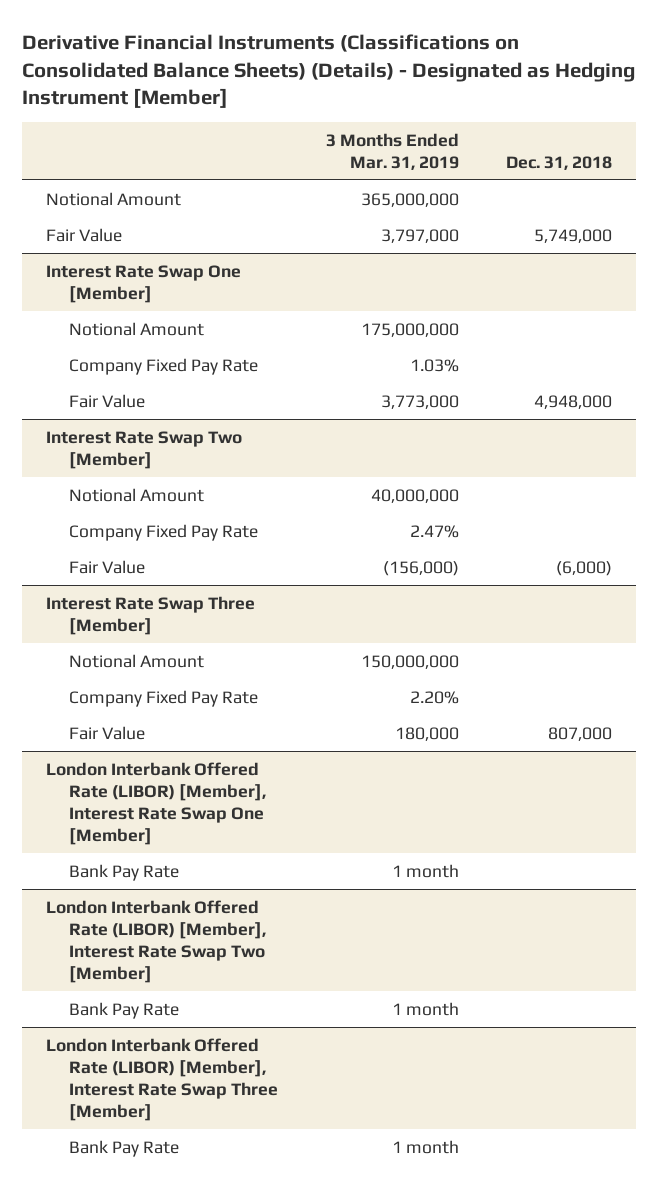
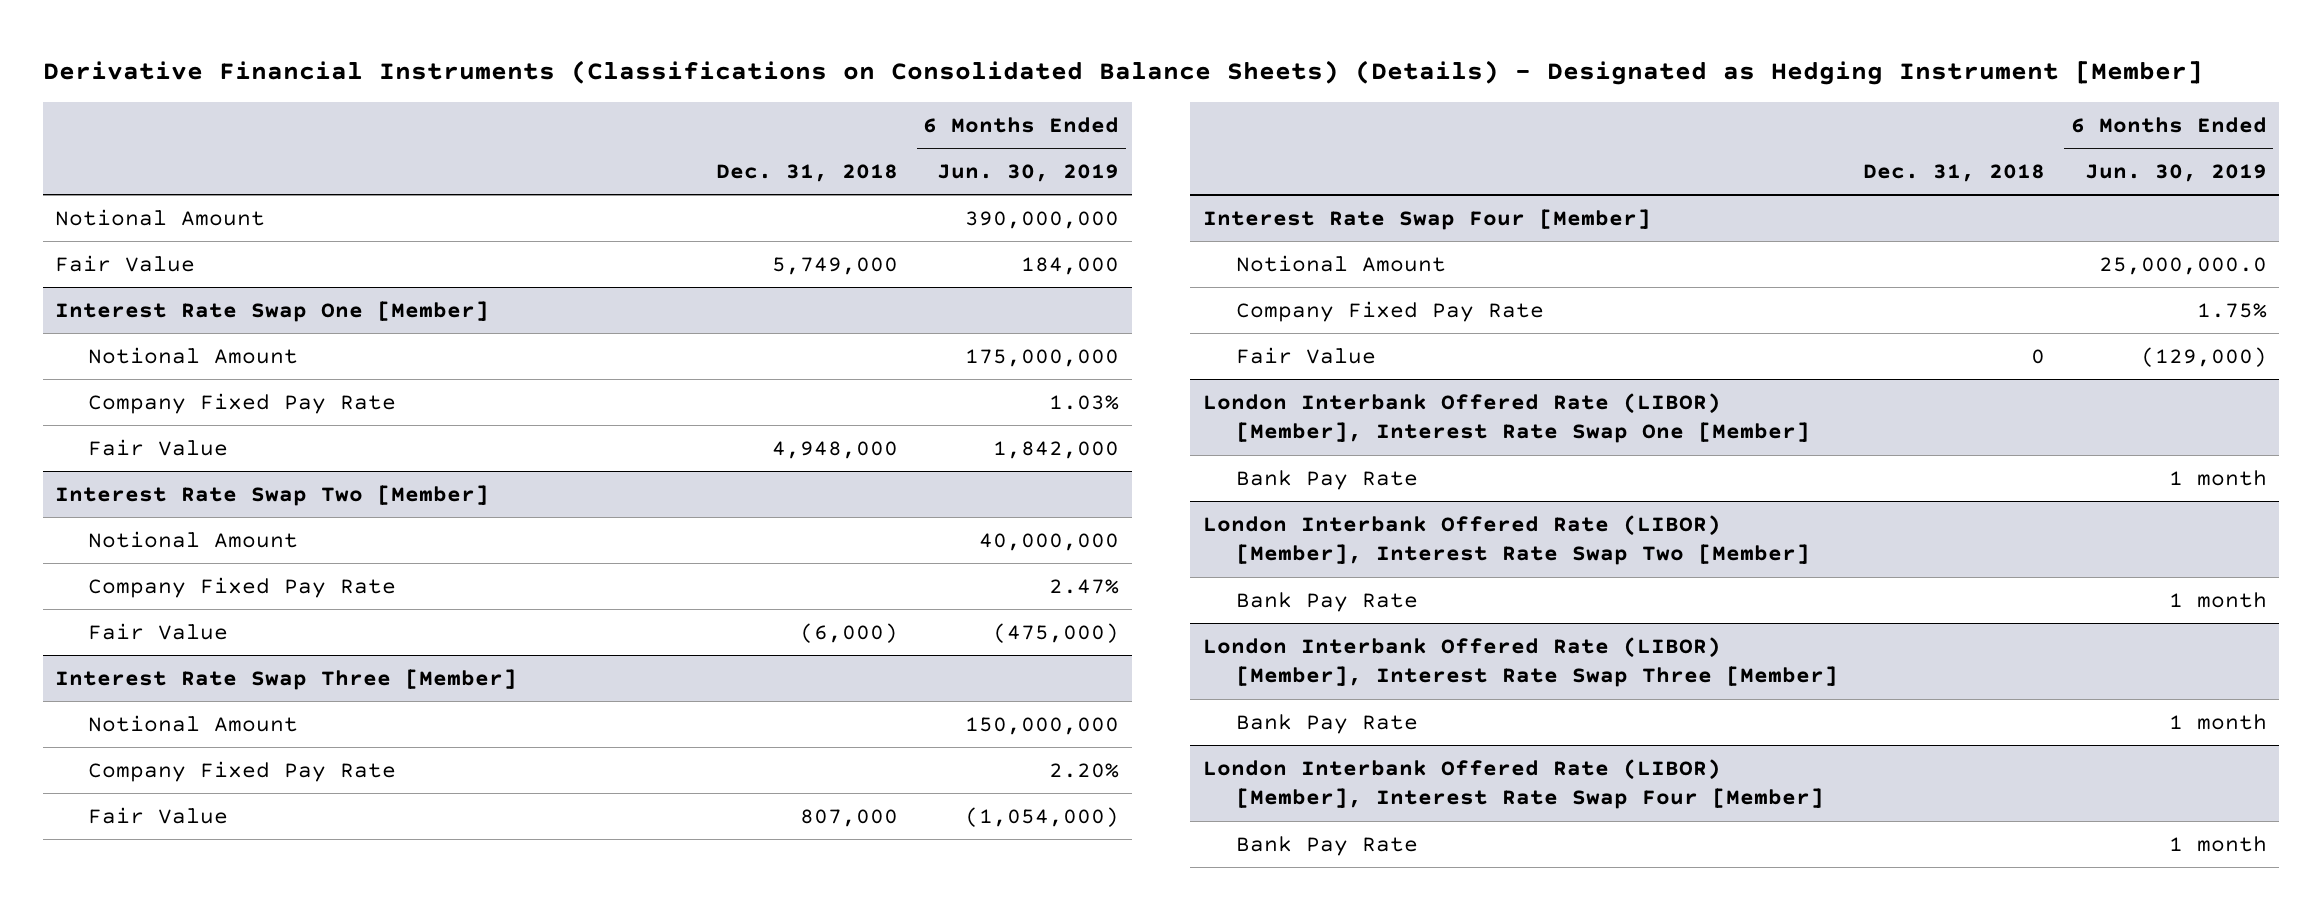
- | 3 Months Ended Mar. 31, 2019 | Dec. 31, 2018
+ | Dec. 31, 2018 | 6 Months Ended Jun. 30, 2019
+ Interest Rate Swap Four [Member]
+ Notional Amount | | 25,000,000.0
+ Company Fixed Pay Rate | | 1.75%
+ Fair Value | 0 | (129,000)
+ London Interbank Offered Rate (LIBOR) [Member], Interest Rate Swap Four [Member]
+ Bank Pay Rate | | 1 month

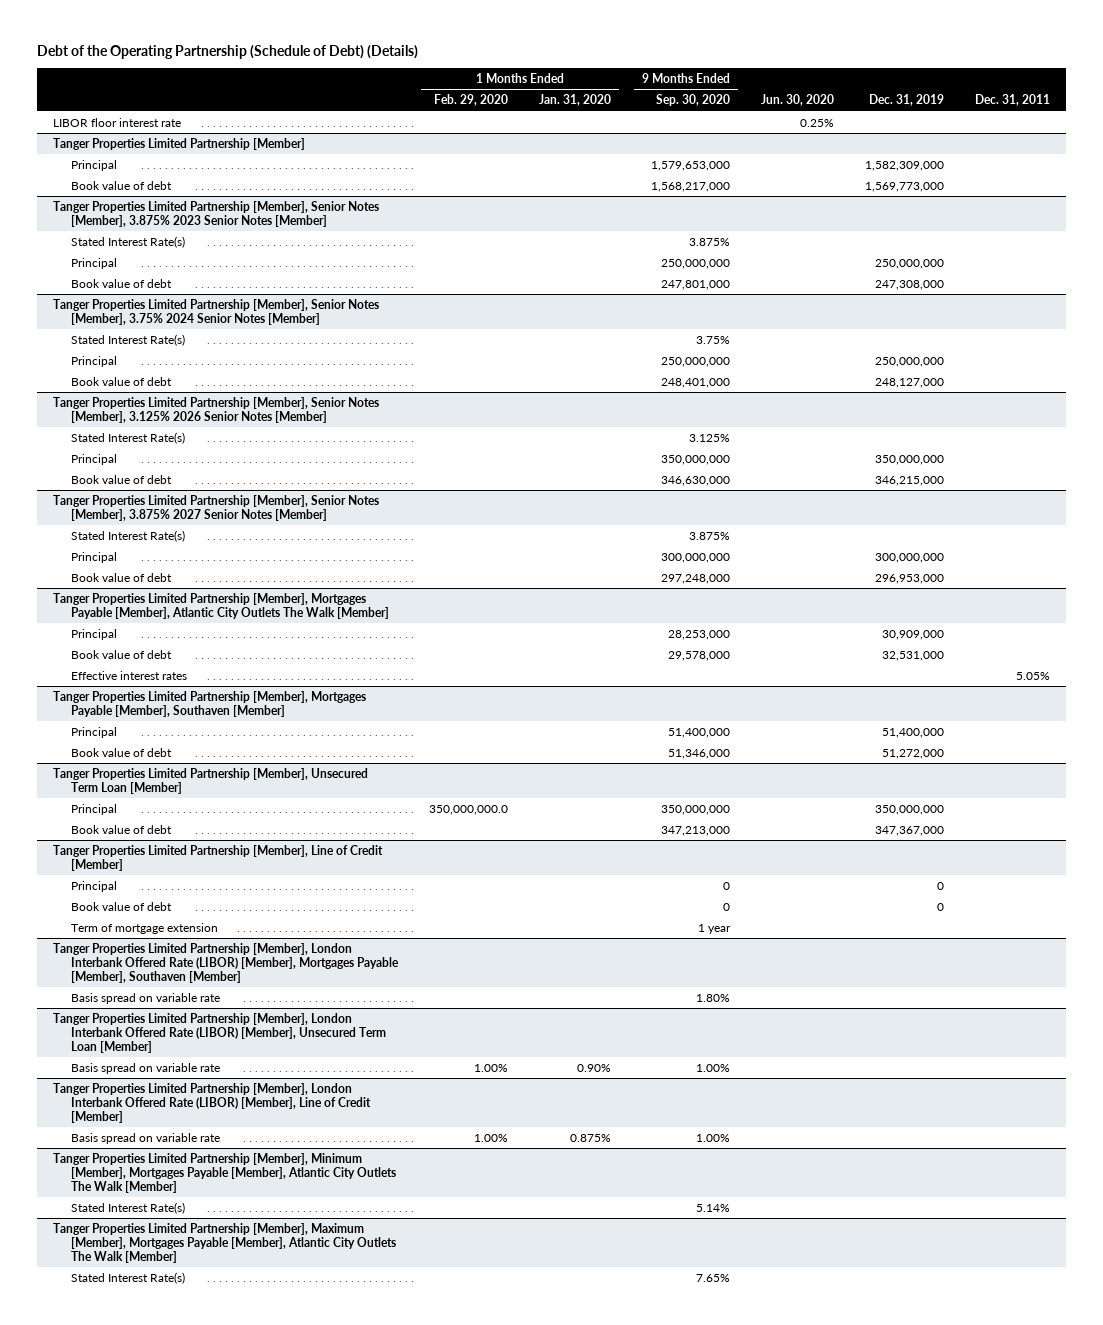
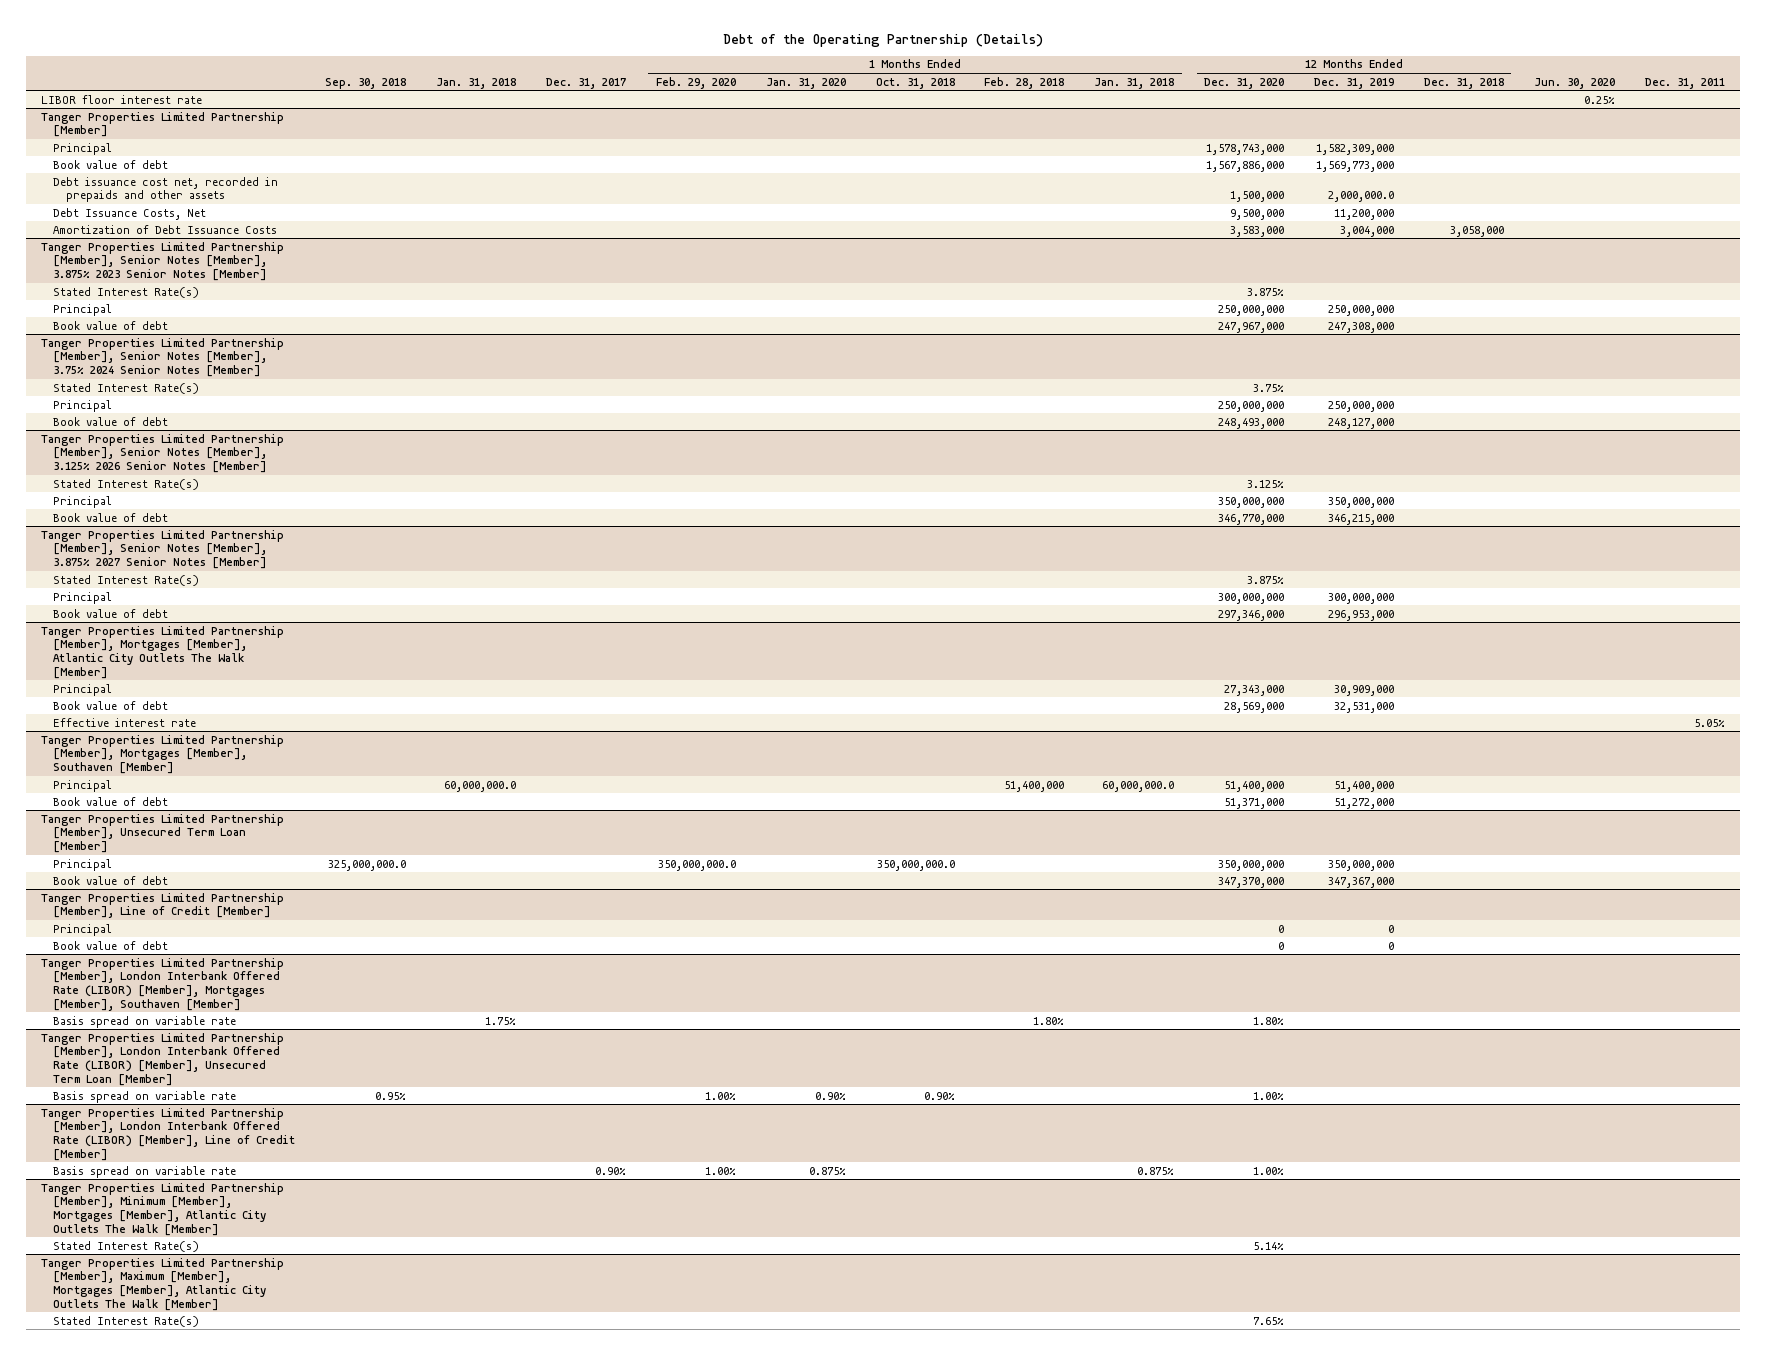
- Debt of the Operating Partnership (Schedule of Debt) (Details)
+ Debt of the Operating Partnership (Details)
- | 1 Months Ended Feb. 29, 2020 | 1 Months Ended Jan. 31, 2020 | 9 Months Ended Sep. 30, 2020 | Jun. 30, 2020 | Dec. 31, 2019 | Dec. 31, 2011
+ | Sep. 30, 2018 | Jan. 31, 2018 | Dec. 31, 2017 | 1 Months Ended Feb. 29, 2020 | 1 Months Ended Jan. 31, 2020 | 1 Months Ended Oct. 31, 2018 | 1 Months Ended Feb. 28, 2018 | 1 Months Ended Jan. 31, 2018 | 12 Months Ended Dec. 31, 2020 | 12 Months Ended Dec. 31, 2019 | 12 Months Ended Dec. 31, 2018 | Jun. 30, 2020 | Dec. 31, 2011
@ Tanger Properties Limited Partnership [Member]
+ Debt issuance cost net, recorded in prepaids and other assets | | | | | | | | | 1,500,000 | 2,000,000.0 | | |
+ Debt Issuance Costs, Net | | | | | | | | | 9,500,000 | 11,200,000 | | |
+ Amortization of Debt Issuance Costs | | | | | | | | | 3,583,000 | 3,004,000 | 3,058,000 | |
- Tanger Properties Limited Partnership [Member], Mortgages Payable [Member], Atlantic City Outlets The Walk [Member]
+ Tanger Properties Limited Partnership [Member], Mortgages [Member], Atlantic City Outlets The Walk [Member]
- Effective interest rates | | | | | | 5.05%
- Tanger Properties Limited Partnership [Member], Mortgages Payable [Member], Southaven [Member]
+ Effective interest rate | | | | | | | | | | | | | 5.05%
+ Tanger Properties Limited Partnership [Member], Mortgages [Member], Southaven [Member]
@ Tanger Properties Limited Partnership [Member], Line of Credit [Member]
- Term of mortgage extension | | | 1 year | | |
- Tanger Properties Limited Partnership [Member], London Interbank Offered Rate (LIBOR) [Member], Mortgages Payable [Member], Southaven [Member]
+ Tanger Properties Limited Partnership [Member], London Interbank Offered Rate (LIBOR) [Member], Mortgages [Member], Southaven [Member]
- Tanger Properties Limited Partnership [Member], Minimum [Member], Mortgages Payable [Member], Atlantic City Outlets The Walk [Member]
+ Tanger Properties Limited Partnership [Member], Minimum [Member], Mortgages [Member], Atlantic City Outlets The Walk [Member]
- Tanger Properties Limited Partnership [Member], Maximum [Member], Mortgages Payable [Member], Atlantic City Outlets The Walk [Member]
+ Tanger Properties Limited Partnership [Member], Maximum [Member], Mortgages [Member], Atlantic City Outlets The Walk [Member]

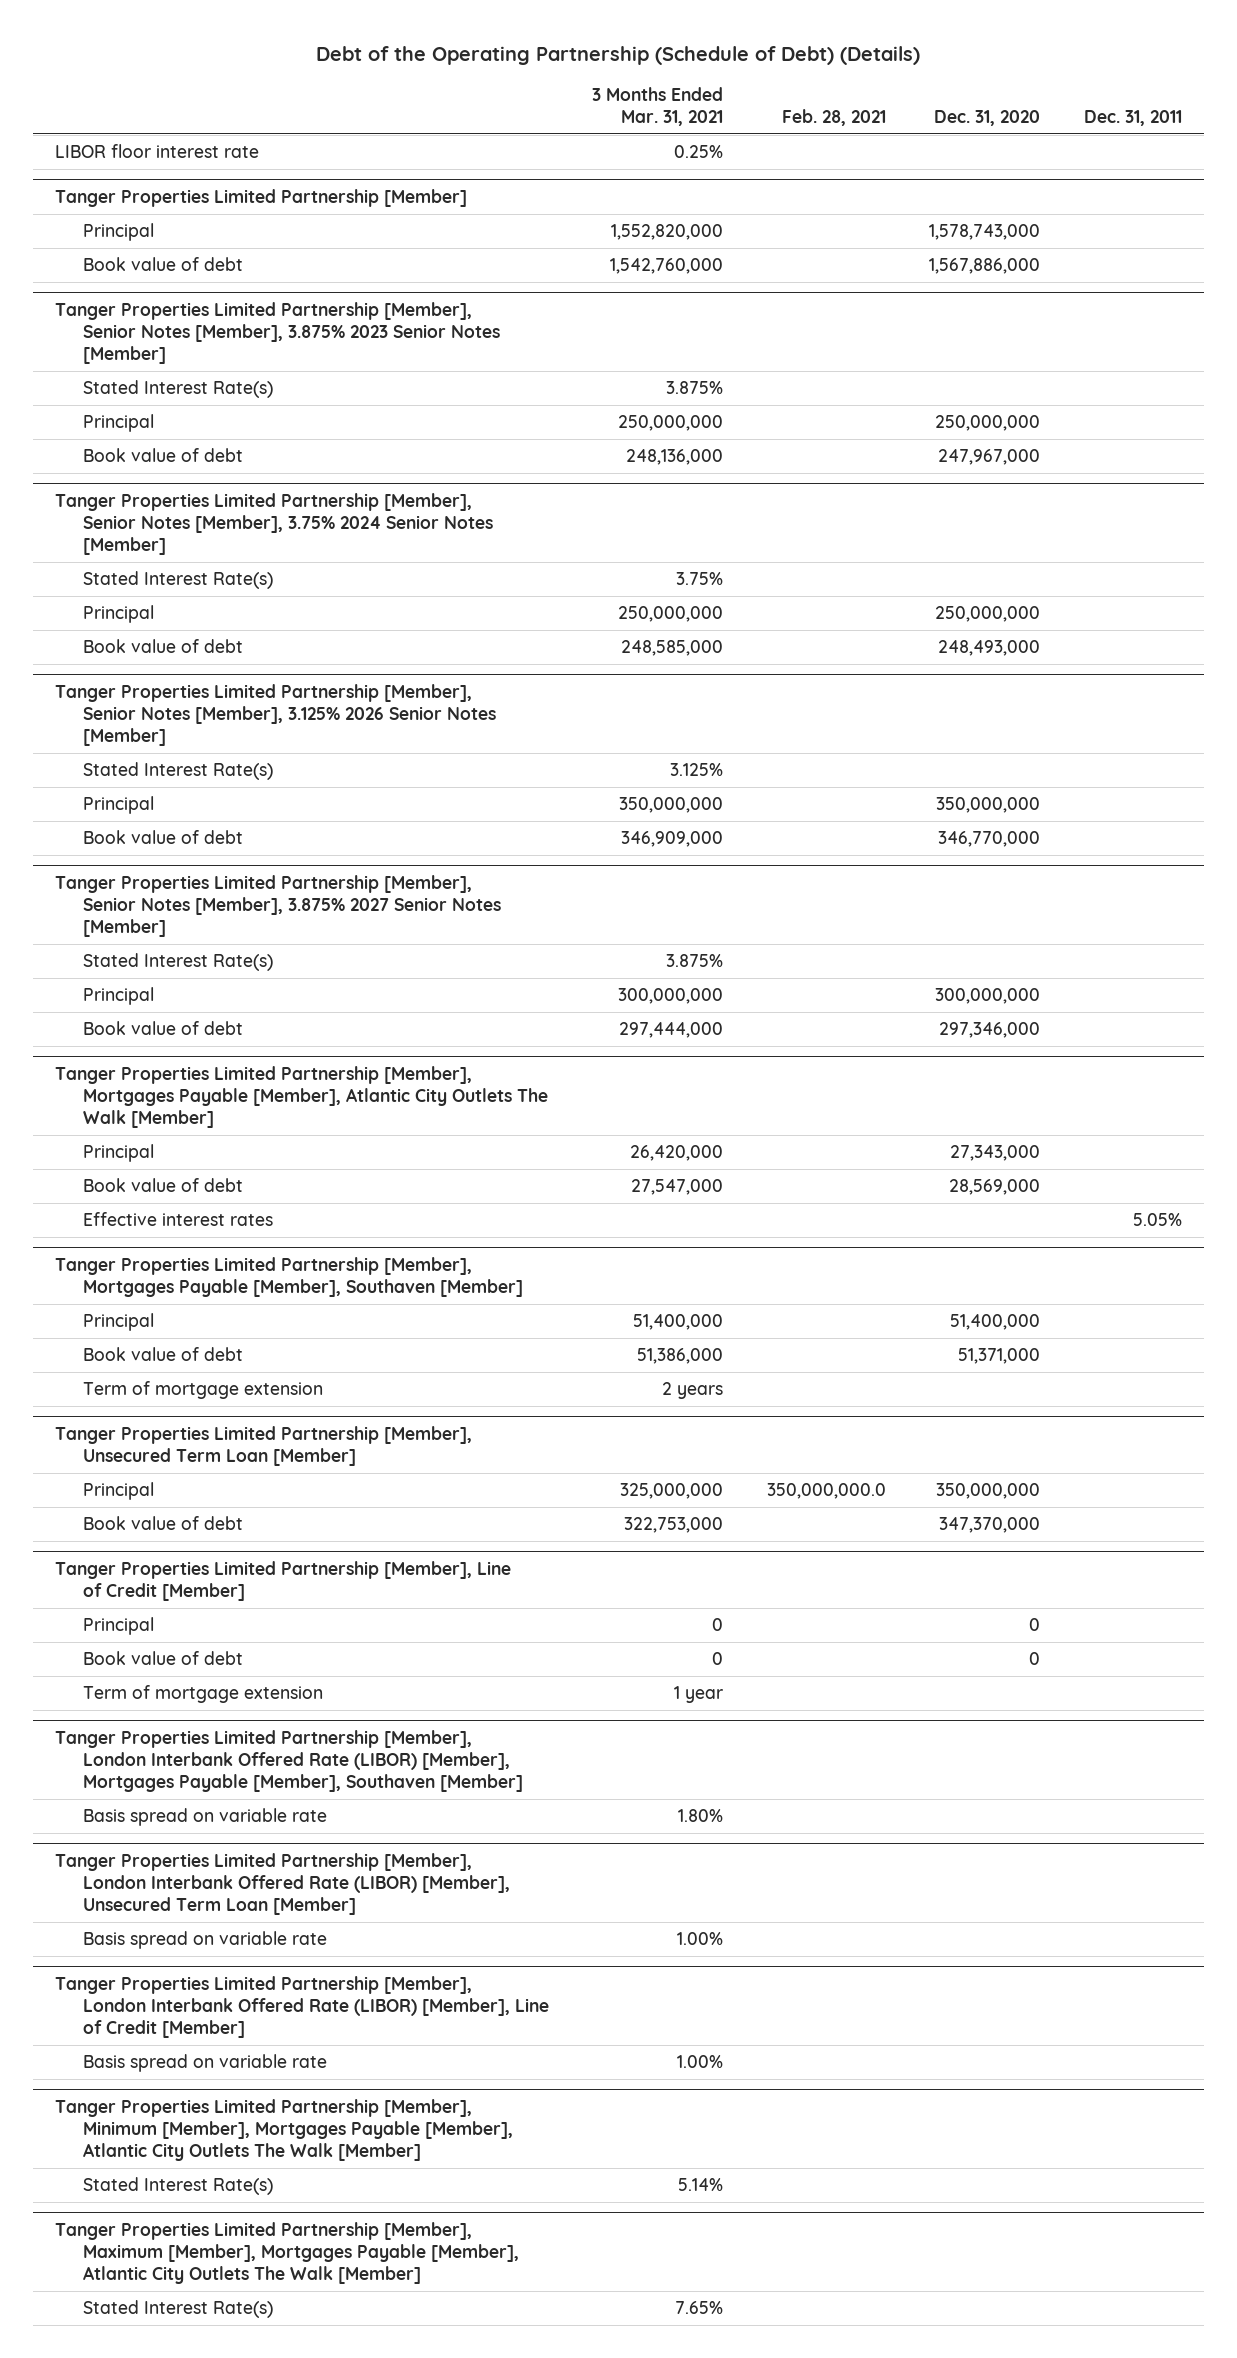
- Debt of the Operating Partnership (Details)
+ Debt of the Operating Partnership (Schedule of Debt) (Details)
- | Sep. 30, 2018 | Jan. 31, 2018 | Dec. 31, 2017 | 1 Months Ended Feb. 29, 2020 | 1 Months Ended Jan. 31, 2020 | 1 Months Ended Oct. 31, 2018 | 1 Months Ended Feb. 28, 2018 | 1 Months Ended Jan. 31, 2018 | 12 Months Ended Dec. 31, 2020 | 12 Months Ended Dec. 31, 2019 | 12 Months Ended Dec. 31, 2018 | Jun. 30, 2020 | Dec. 31, 2011
+ | 3 Months Ended Mar. 31, 2021 | Feb. 28, 2021 | Dec. 31, 2020 | Dec. 31, 2011
@ Tanger Properties Limited Partnership [Member]
- Debt issuance cost net, recorded in prepaids and other assets | | | | | | | | | 1,500,000 | 2,000,000.0 | | |
- Debt Issuance Costs, Net | | | | | | | | | 9,500,000 | 11,200,000 | | |
- Amortization of Debt Issuance Costs | | | | | | | | | 3,583,000 | 3,004,000 | 3,058,000 | |
- Tanger Properties Limited Partnership [Member], Mortgages [Member], Atlantic City Outlets The Walk [Member]
+ Tanger Properties Limited Partnership [Member], Mortgages Payable [Member], Atlantic City Outlets The Walk [Member]
- Effective interest rate | | | | | | | | | | | | | 5.05%
- Tanger Properties Limited Partnership [Member], Mortgages [Member], Southaven [Member]
+ Effective interest rates | | | | 5.05%
+ Tanger Properties Limited Partnership [Member], Mortgages Payable [Member], Southaven [Member]
+ Term of mortgage extension | 2 years | | |
- Tanger Properties Limited Partnership [Member], London Interbank Offered Rate (LIBOR) [Member], Mortgages [Member], Southaven [Member]
@ Tanger Properties Limited Partnership [Member], Line of Credit [Member]
+ Term of mortgage extension | 1 year | | |
+ Tanger Properties Limited Partnership [Member], London Interbank Offered Rate (LIBOR) [Member], Mortgages Payable [Member], Southaven [Member]
- Tanger Properties Limited Partnership [Member], Minimum [Member], Mortgages [Member], Atlantic City Outlets The Walk [Member]
+ Tanger Properties Limited Partnership [Member], Minimum [Member], Mortgages Payable [Member], Atlantic City Outlets The Walk [Member]
- Tanger Properties Limited Partnership [Member], Maximum [Member], Mortgages [Member], Atlantic City Outlets The Walk [Member]
+ Tanger Properties Limited Partnership [Member], Maximum [Member], Mortgages Payable [Member], Atlantic City Outlets The Walk [Member]

